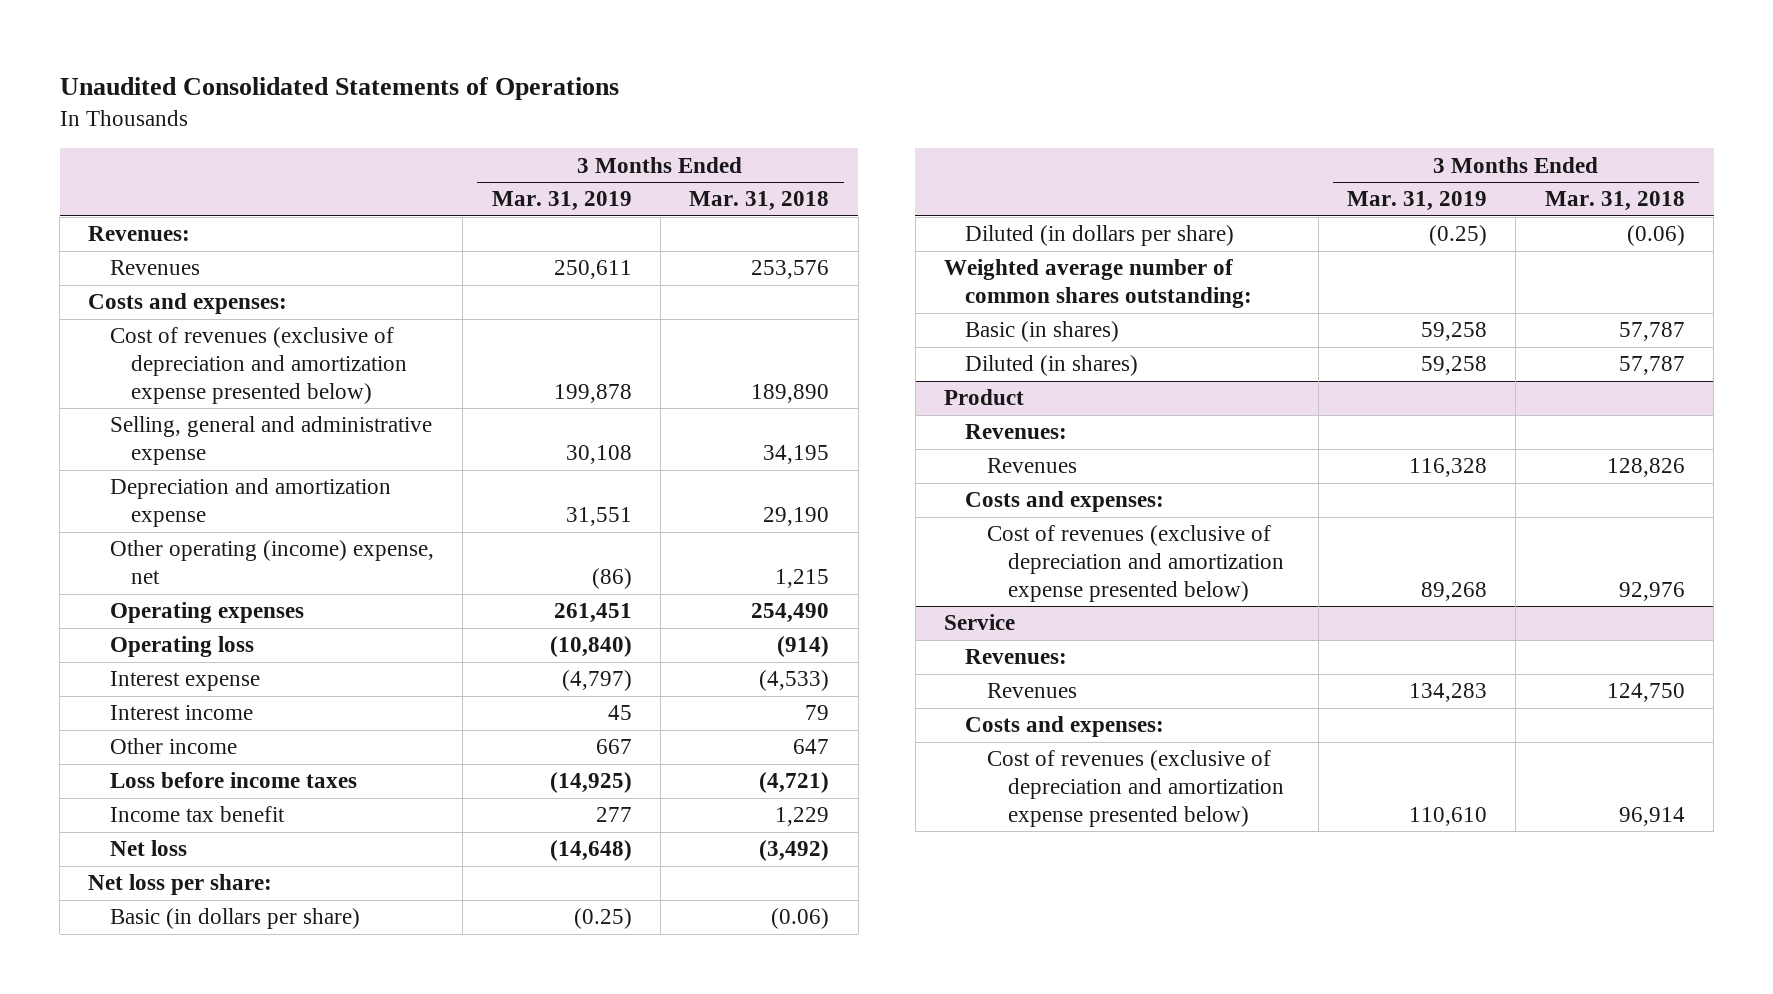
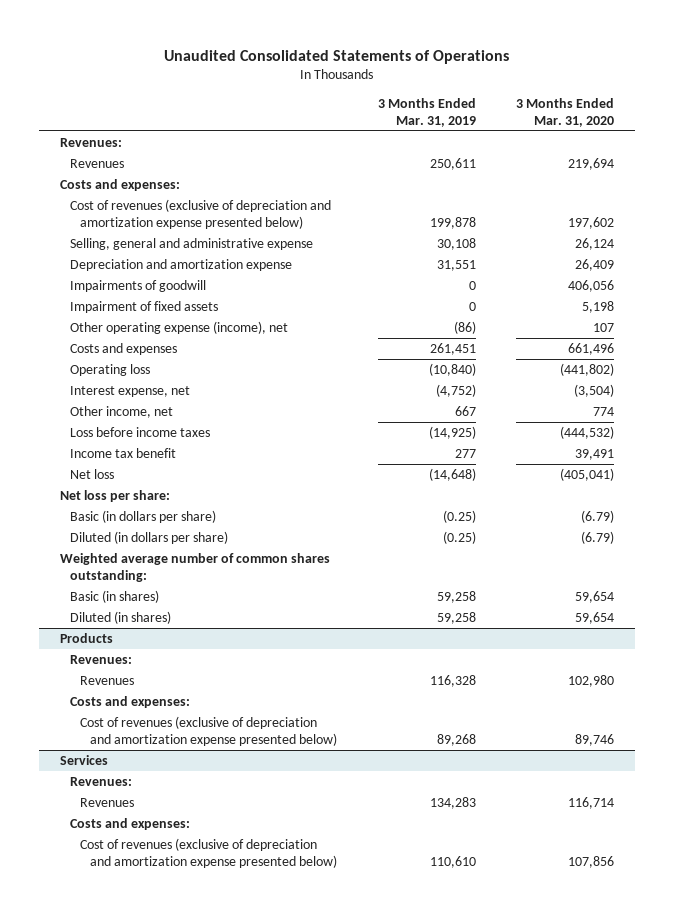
- | 3 Months Ended Mar. 31, 2019 | 3 Months Ended Mar. 31, 2018
+ | 3 Months Ended Mar. 31, 2019 | 3 Months Ended Mar. 31, 2020
- Other operating (income) expense, net | (86) | 1,215
- Operating expenses | 261,451 | 254,490
+ Impairments of goodwill | 0 | 406,056
+ Impairment of fixed assets | 0 | 5,198
+ Other operating expense (income), net | (86) | 107
+ Costs and expenses | 261,451 | 661,496
- Interest expense | (4,797) | (4,533)
- Interest income | 45 | 79
- Other income | 667 | 647
+ Interest expense, net | (4,752) | (3,504)
+ Other income, net | 667 | 774
- Product
+ Products
- Service
+ Services

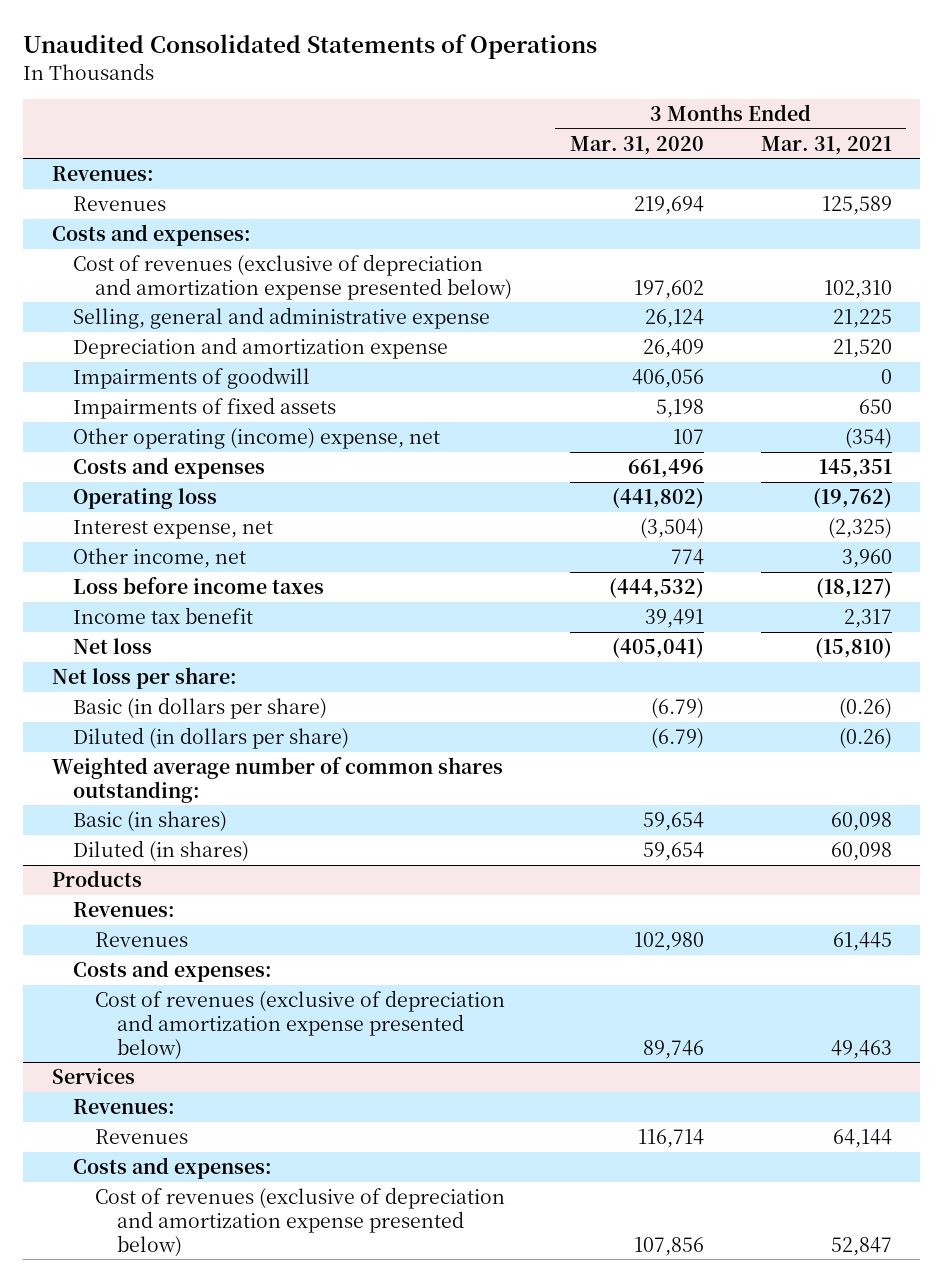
- | 3 Months Ended Mar. 31, 2019 | 3 Months Ended Mar. 31, 2020
+ | 3 Months Ended Mar. 31, 2020 | 3 Months Ended Mar. 31, 2021
- Impairment of fixed assets | 0 | 5,198
- Other operating expense (income), net | (86) | 107
+ Impairments of fixed assets | 5,198 | 650
+ Other operating (income) expense, net | 107 | (354)

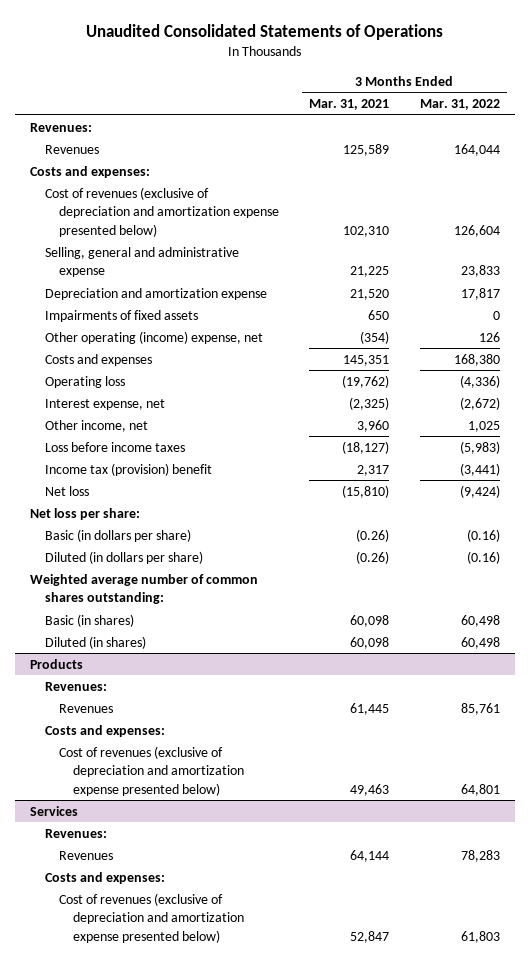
- | 3 Months Ended Mar. 31, 2020 | 3 Months Ended Mar. 31, 2021
+ | 3 Months Ended Mar. 31, 2021 | 3 Months Ended Mar. 31, 2022
- Impairments of goodwill | 406,056 | 0
- Income tax benefit | 39,491 | 2,317
+ Income tax (provision) benefit | 2,317 | (3,441)

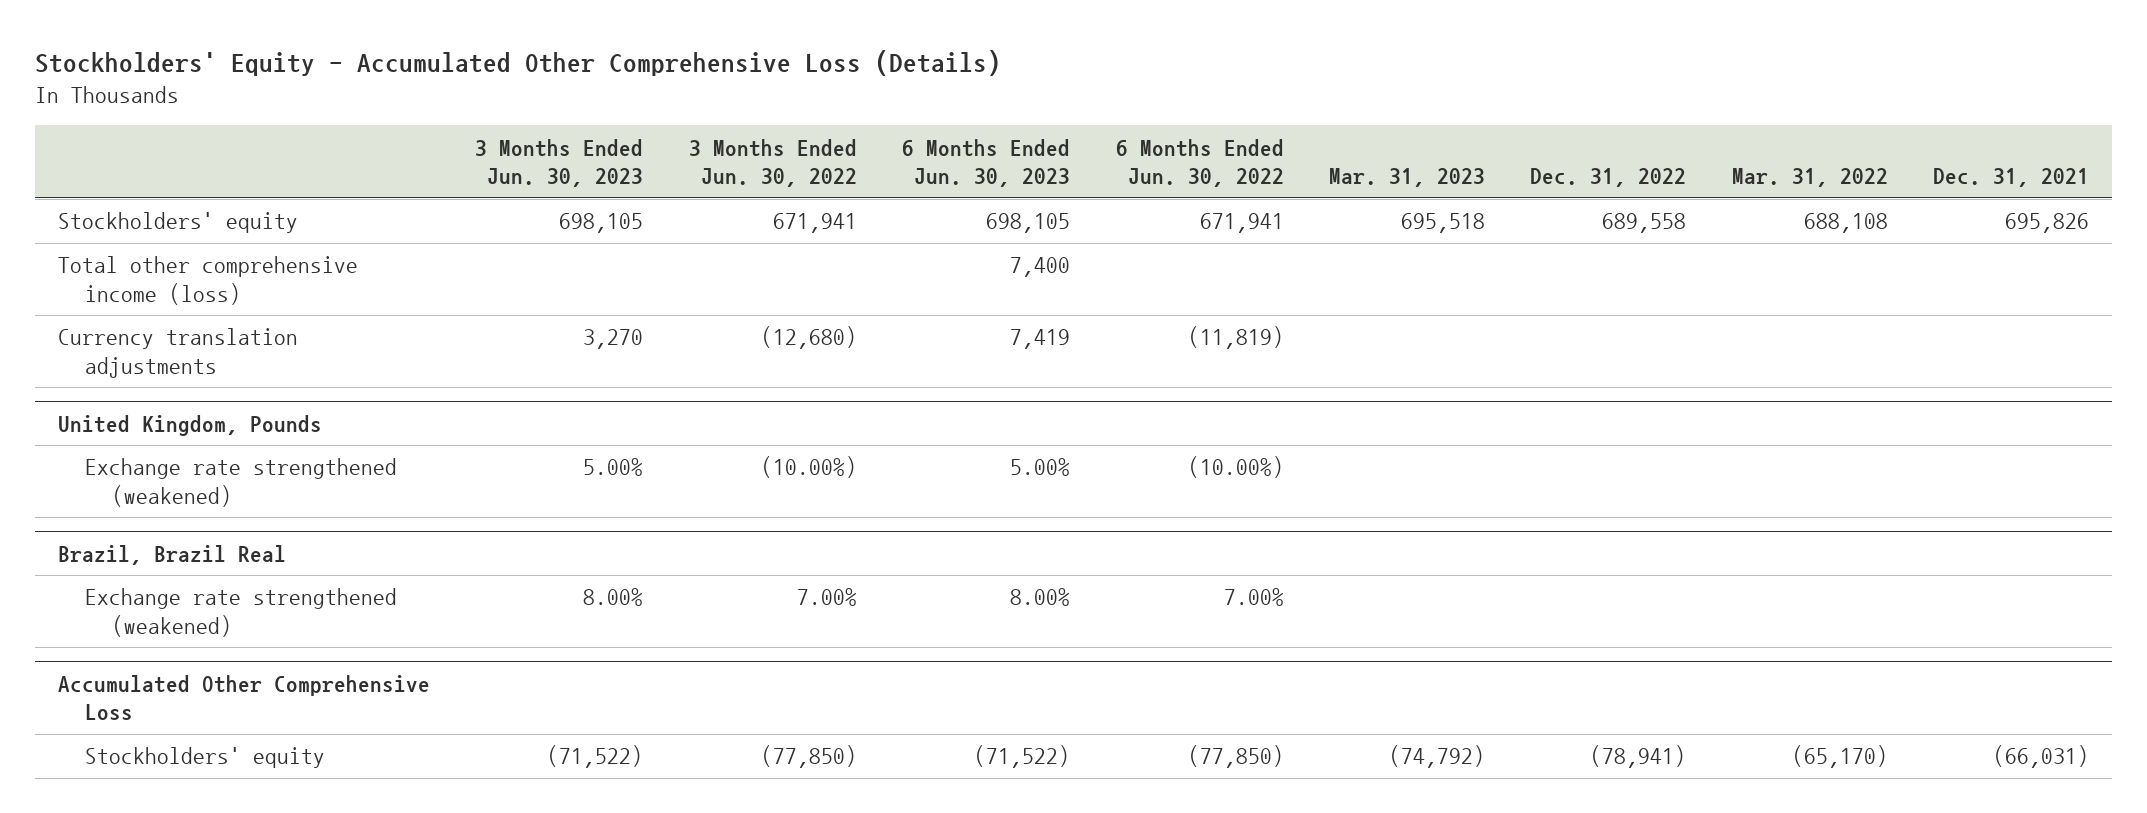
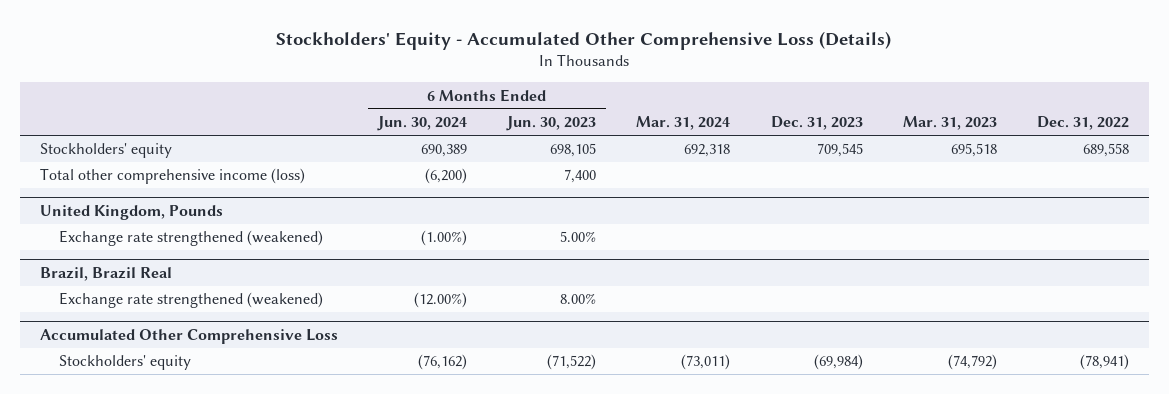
- | 3 Months Ended Jun. 30, 2023 | 3 Months Ended Jun. 30, 2022 | 6 Months Ended Jun. 30, 2023 | 6 Months Ended Jun. 30, 2022 | Mar. 31, 2023 | Dec. 31, 2022 | Mar. 31, 2022 | Dec. 31, 2021
+ | 6 Months Ended Jun. 30, 2024 | 6 Months Ended Jun. 30, 2023 | Mar. 31, 2024 | Dec. 31, 2023 | Mar. 31, 2023 | Dec. 31, 2022
- Currency translation adjustments | 3,270 | (12,680) | 7,419 | (11,819) | | | |

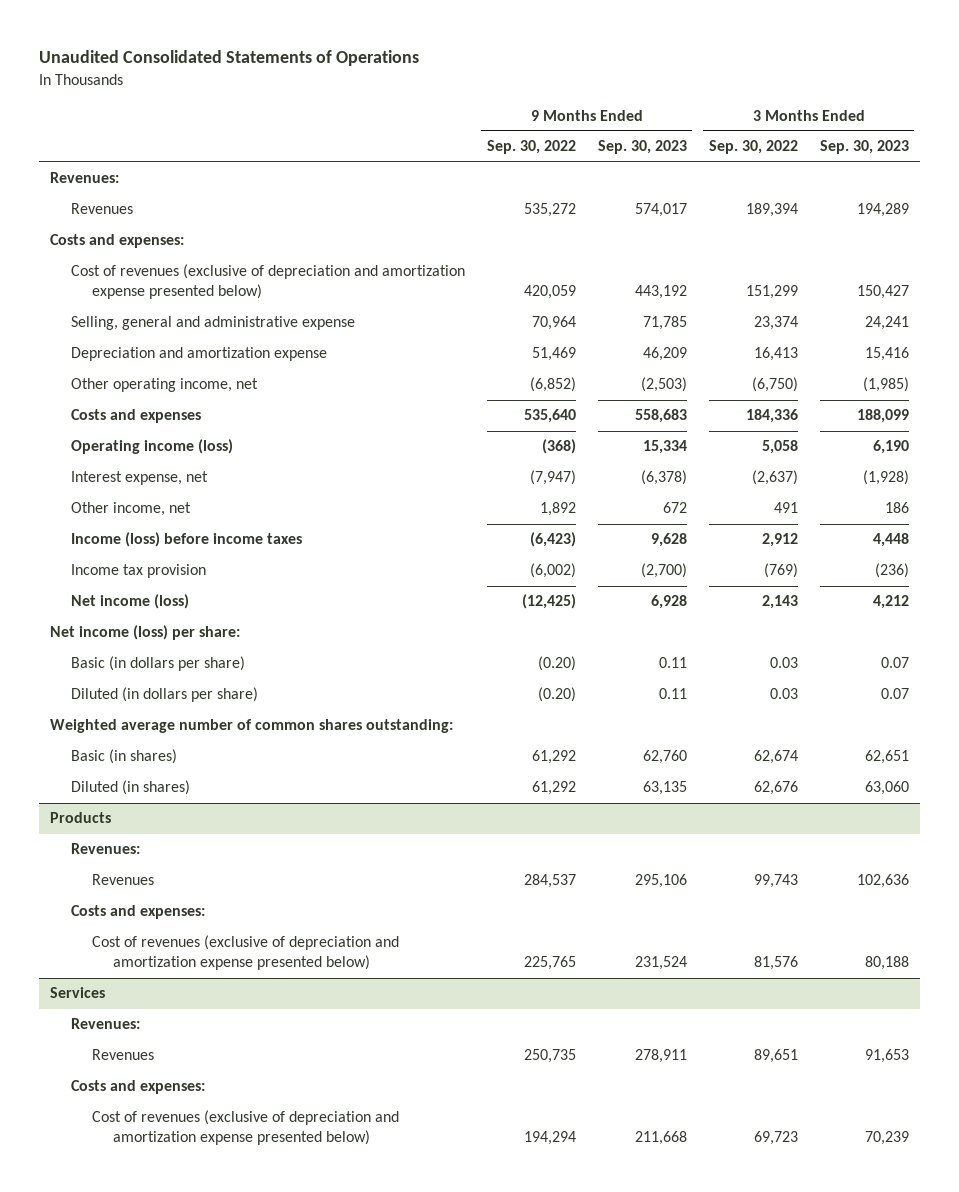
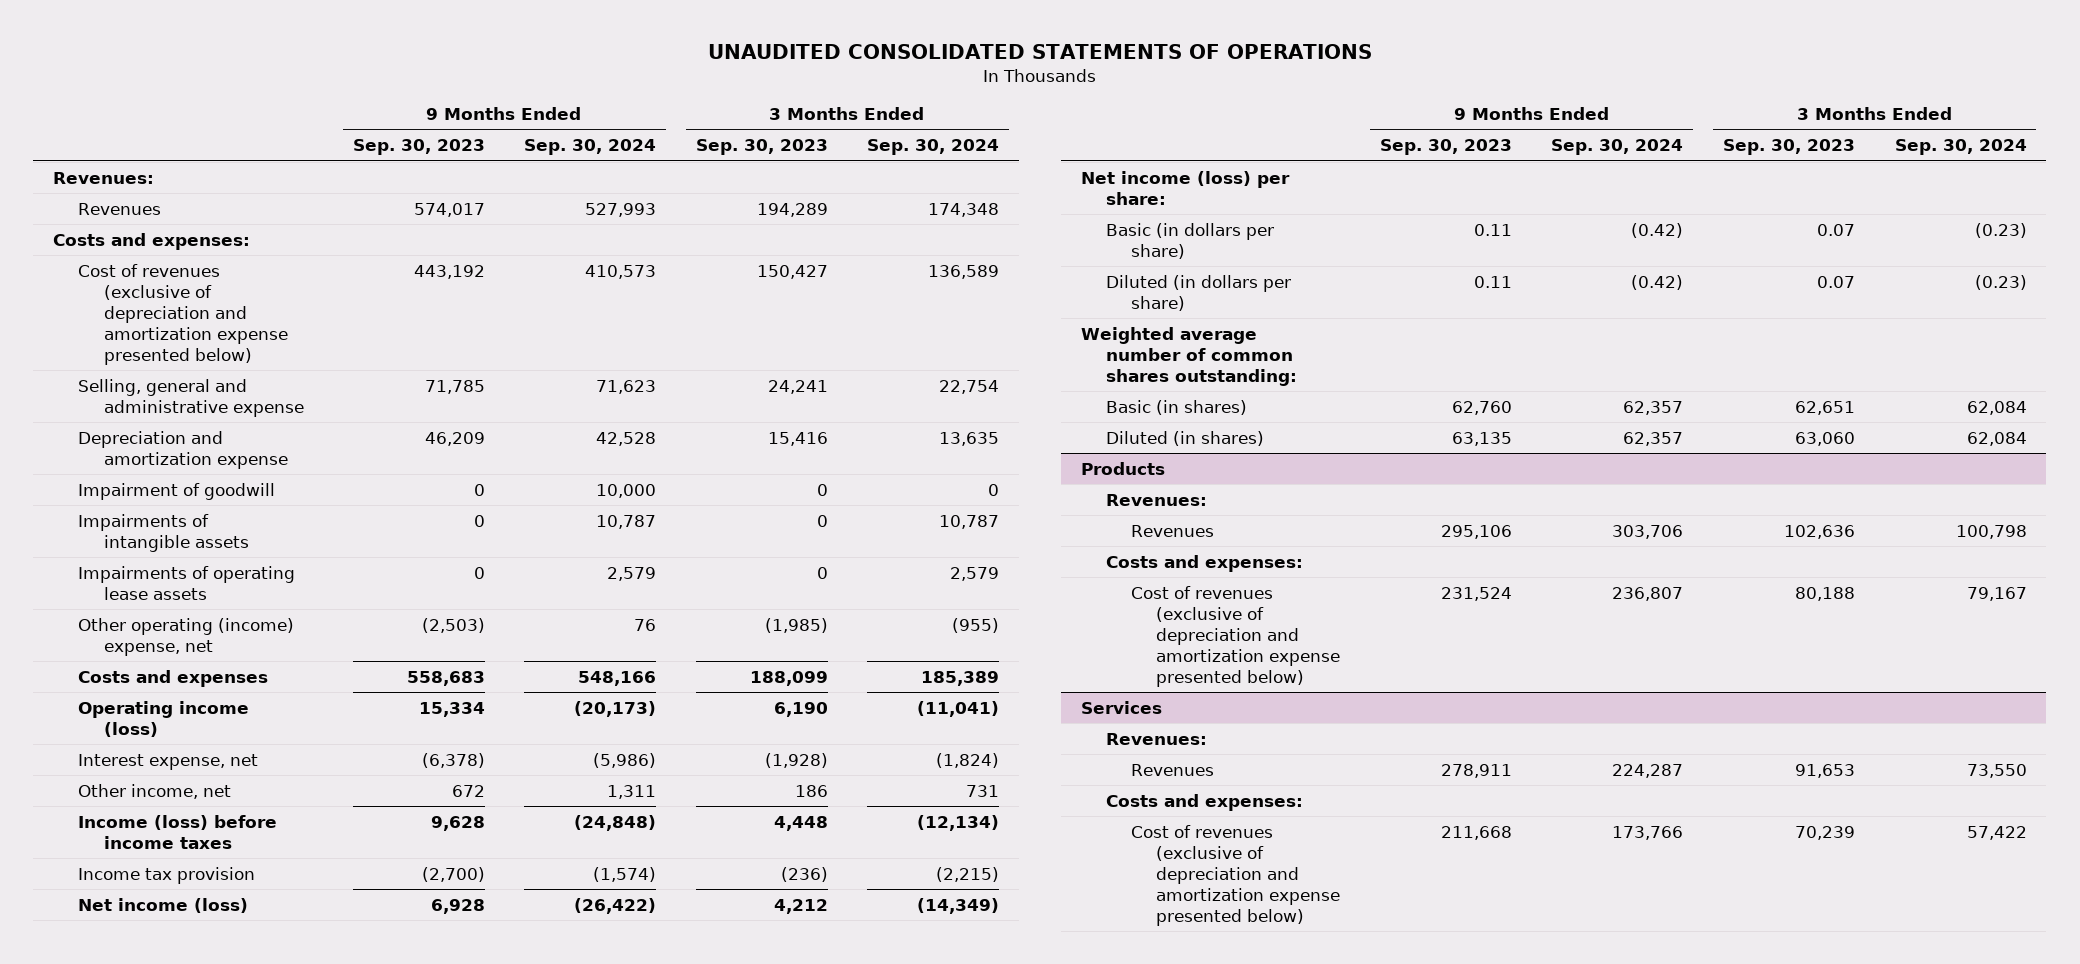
- Unaudited Consolidated Statements of Operations
+ UNAUDITED CONSOLIDATED STATEMENTS OF OPERATIONS
- | 9 Months Ended Sep. 30, 2022 | 9 Months Ended Sep. 30, 2023 | 3 Months Ended Sep. 30, 2022 | 3 Months Ended Sep. 30, 2023
+ | 9 Months Ended Sep. 30, 2023 | 9 Months Ended Sep. 30, 2024 | 3 Months Ended Sep. 30, 2023 | 3 Months Ended Sep. 30, 2024
- Other operating income, net | (6,852) | (2,503) | (6,750) | (1,985)
+ Impairment of goodwill | 0 | 10,000 | 0 | 0
+ Impairments of intangible assets | 0 | 10,787 | 0 | 10,787
+ Impairments of operating lease assets | 0 | 2,579 | 0 | 2,579
+ Other operating (income) expense, net | (2,503) | 76 | (1,985) | (955)

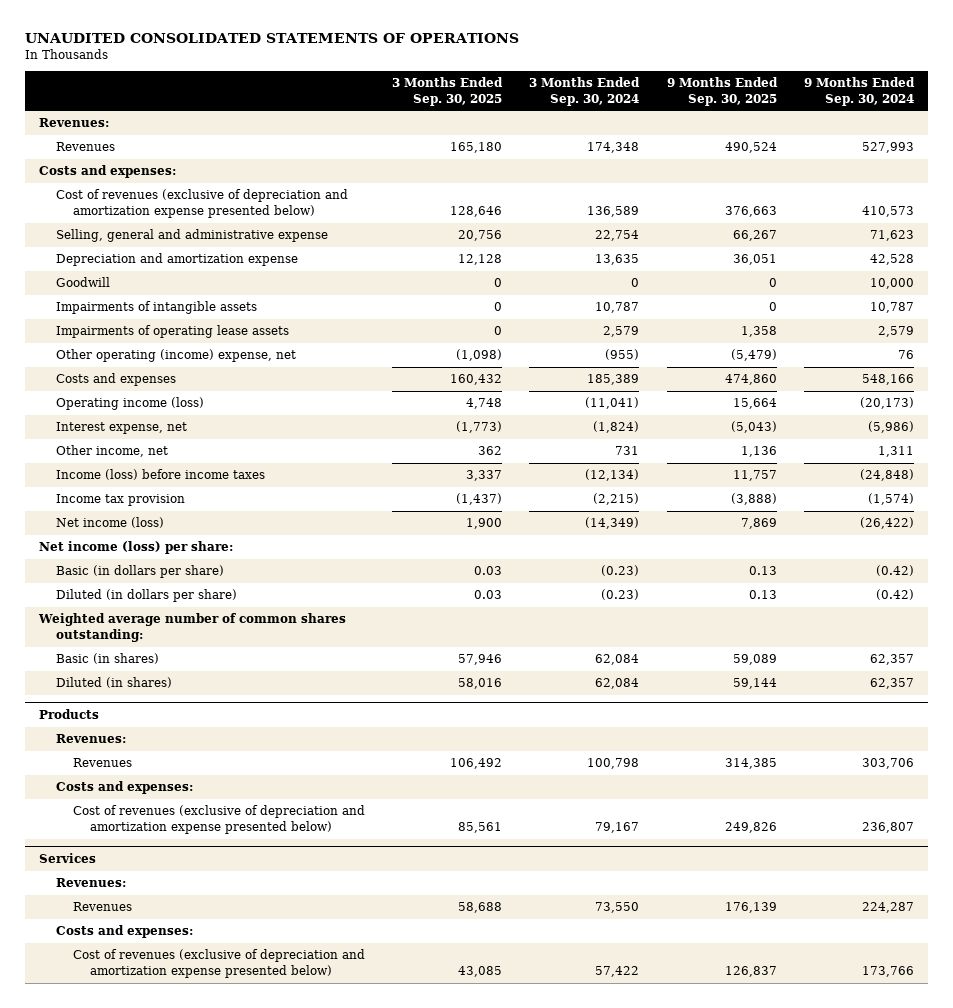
- | 9 Months Ended Sep. 30, 2023 | 9 Months Ended Sep. 30, 2024 | 3 Months Ended Sep. 30, 2023 | 3 Months Ended Sep. 30, 2024
+ | 3 Months Ended Sep. 30, 2025 | 3 Months Ended Sep. 30, 2024 | 9 Months Ended Sep. 30, 2025 | 9 Months Ended Sep. 30, 2024
- Impairment of goodwill | 0 | 10,000 | 0 | 0
+ Goodwill | 0 | 0 | 0 | 10,000

